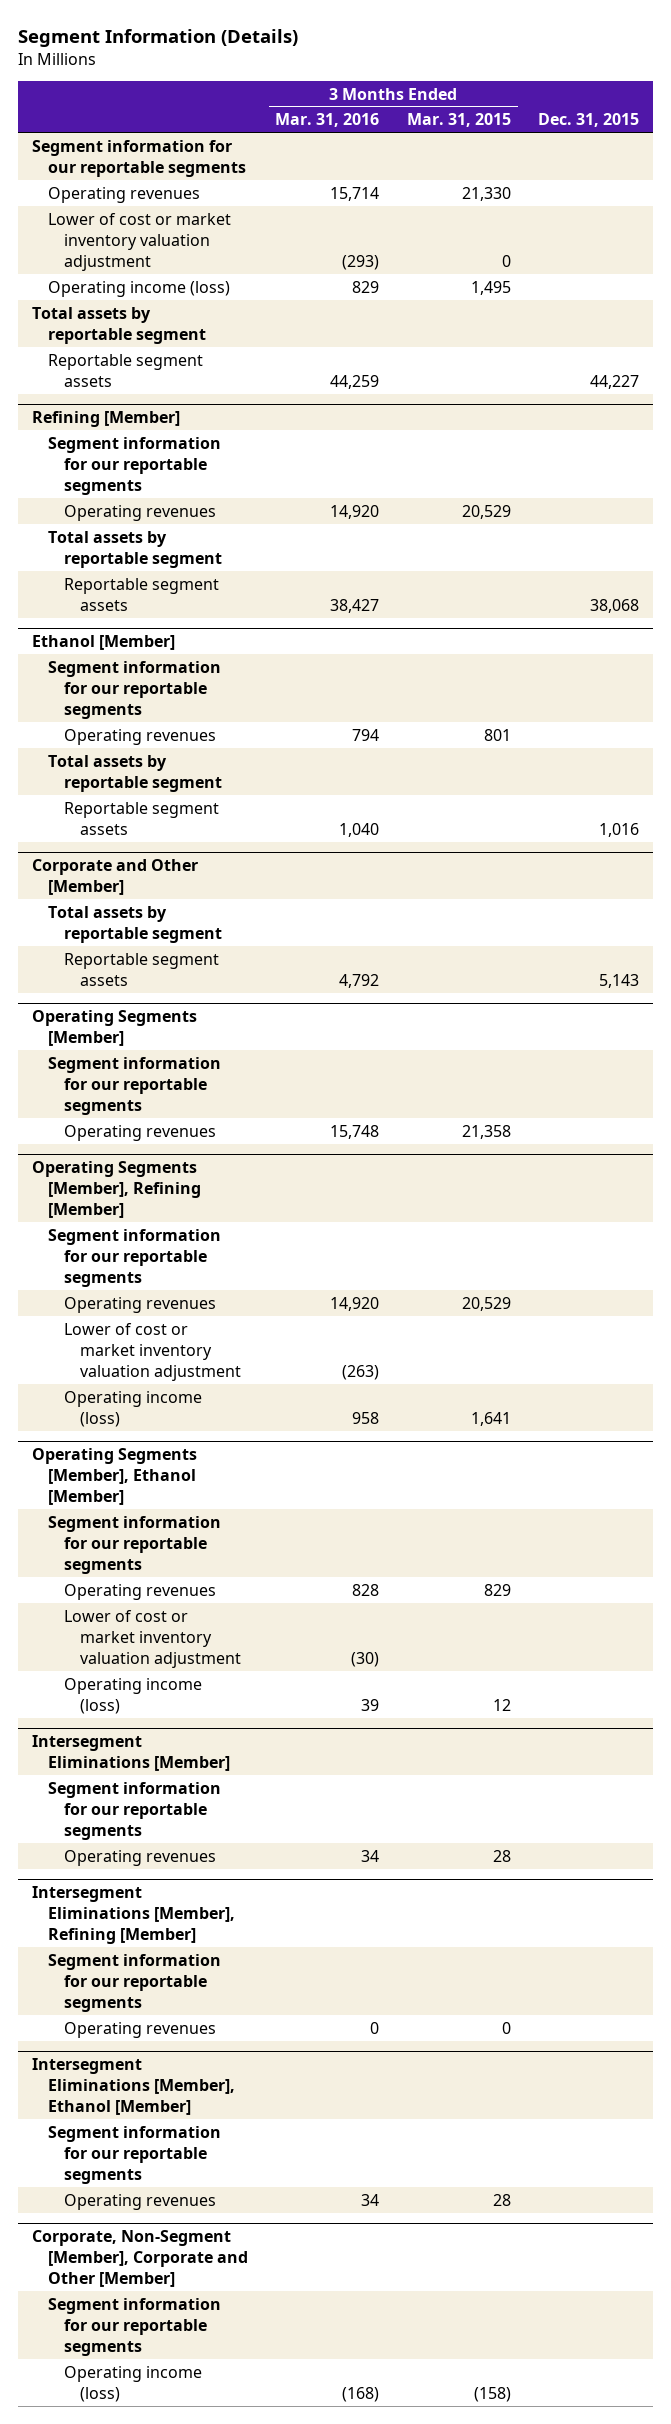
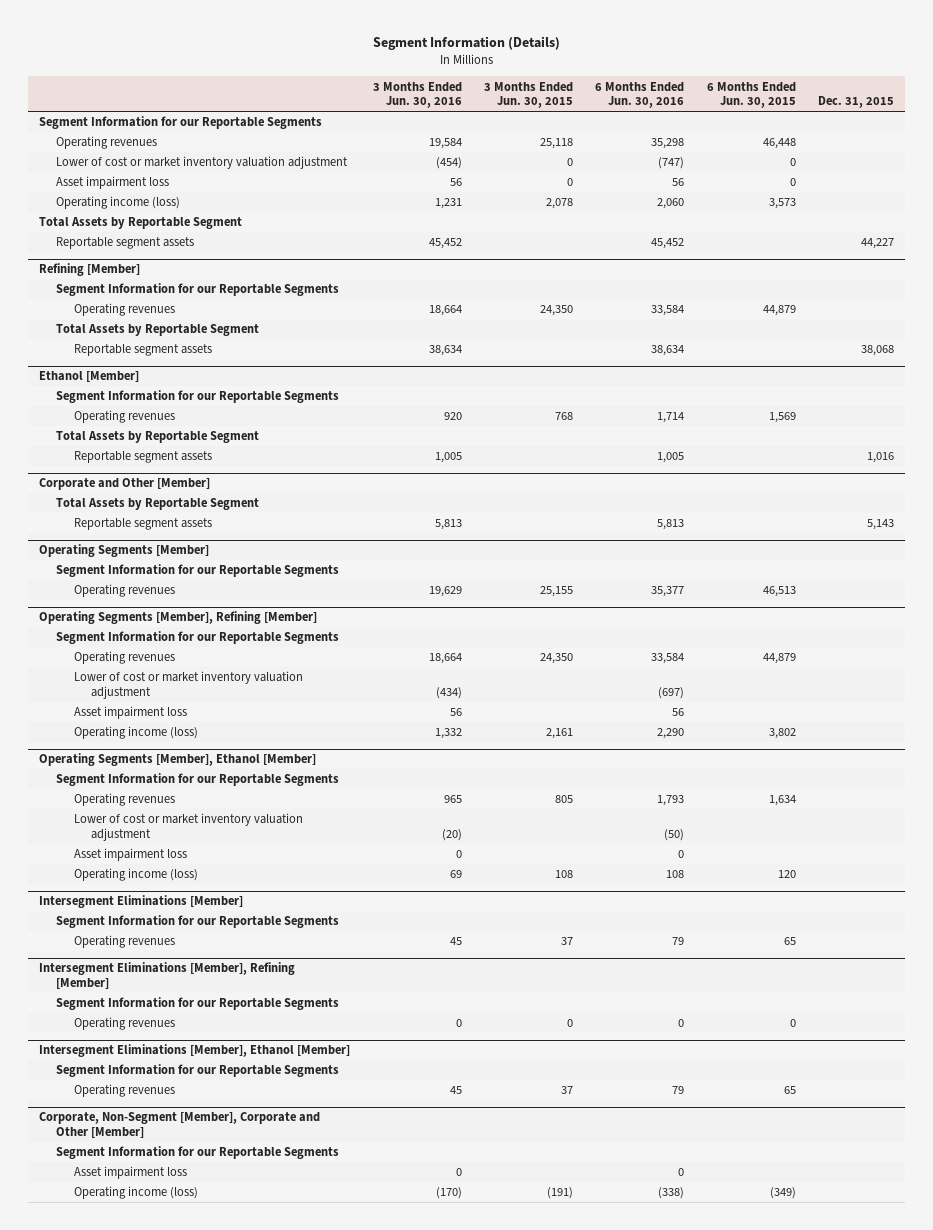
- | 3 Months Ended Mar. 31, 2016 | 3 Months Ended Mar. 31, 2015 | Dec. 31, 2015
+ | 3 Months Ended Jun. 30, 2016 | 3 Months Ended Jun. 30, 2015 | 6 Months Ended Jun. 30, 2016 | 6 Months Ended Jun. 30, 2015 | Dec. 31, 2015
- Segment information for our reportable segments
+ Segment Information for our Reportable Segments
+ Asset impairment loss | 56 | 0 | 56 | 0 |
- Total assets by reportable segment
+ Total Assets by Reportable Segment
@ Refining [Member]
- Segment information for our reportable segments
+ Segment Information for our Reportable Segments
- Total assets by reportable segment
+ Total Assets by Reportable Segment
@ Ethanol [Member]
- Segment information for our reportable segments
+ Segment Information for our Reportable Segments
- Total assets by reportable segment
+ Total Assets by Reportable Segment
@ Corporate and Other [Member]
- Total assets by reportable segment
+ Total Assets by Reportable Segment
@ Operating Segments [Member]
- Segment information for our reportable segments
+ Segment Information for our Reportable Segments
@ Operating Segments [Member], Refining [Member]
- Segment information for our reportable segments
+ Segment Information for our Reportable Segments
+ Asset impairment loss | 56 | | 56 | |
@ Operating Segments [Member], Ethanol [Member]
- Segment information for our reportable segments
+ Segment Information for our Reportable Segments
+ Asset impairment loss | 0 | | 0 | |
@ Intersegment Eliminations [Member]
- Segment information for our reportable segments
+ Segment Information for our Reportable Segments
@ Intersegment Eliminations [Member], Refining [Member]
- Segment information for our reportable segments
+ Segment Information for our Reportable Segments
@ Intersegment Eliminations [Member], Ethanol [Member]
- Segment information for our reportable segments
+ Segment Information for our Reportable Segments
@ Corporate, Non-Segment [Member], Corporate and Other [Member]
- Segment information for our reportable segments
+ Segment Information for our Reportable Segments
+ Asset impairment loss | 0 | | 0 | |

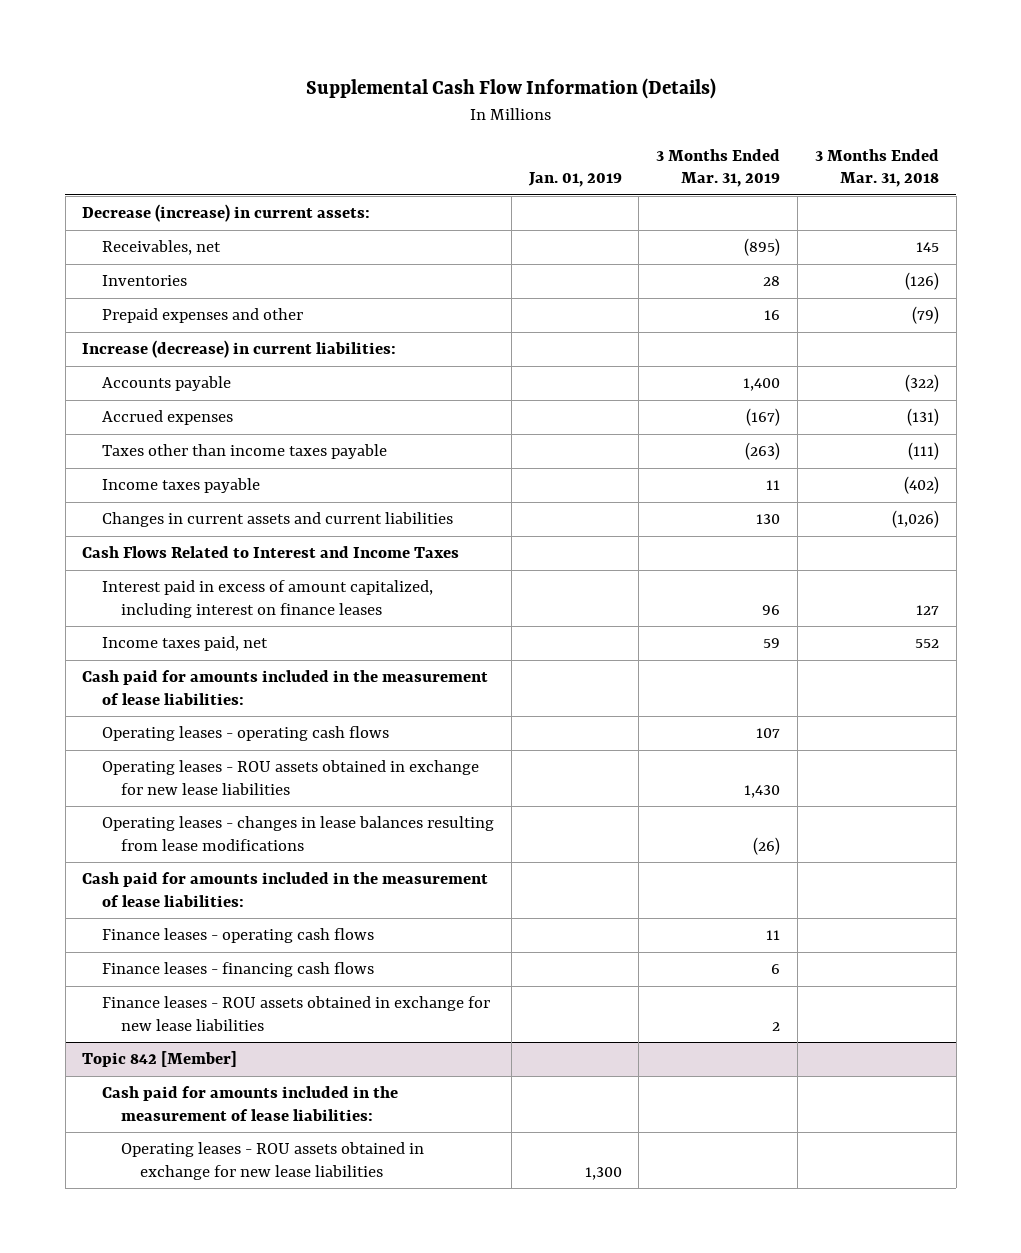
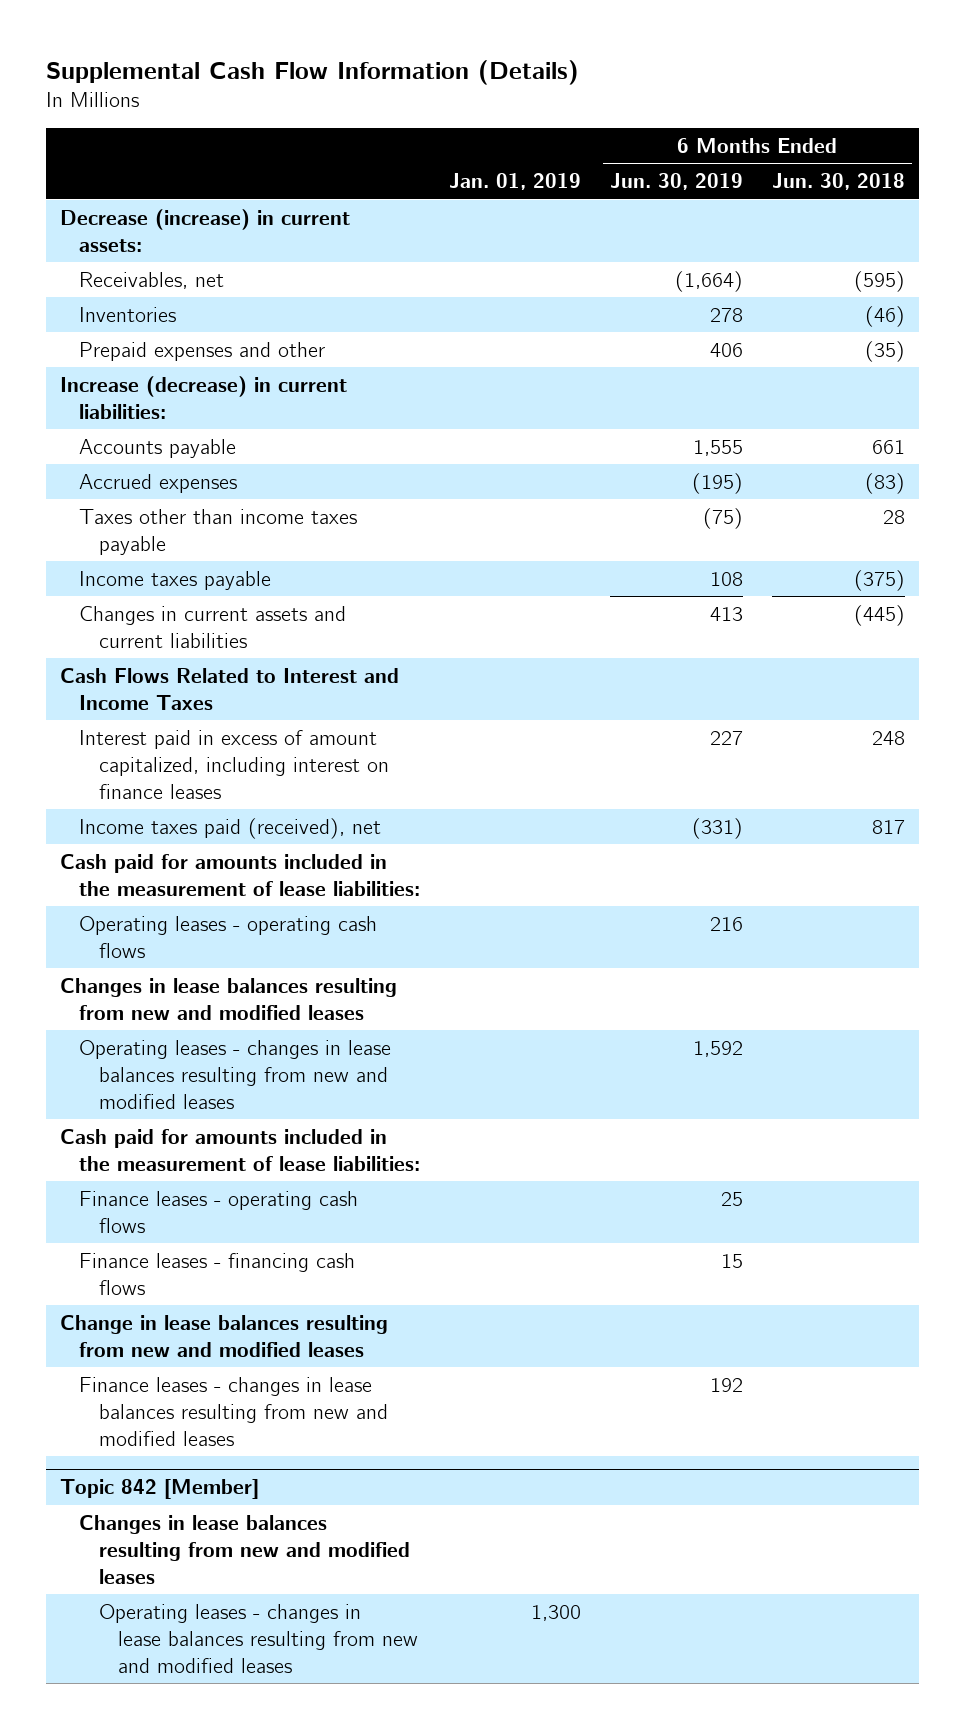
- | Jan. 01, 2019 | 3 Months Ended Mar. 31, 2019 | 3 Months Ended Mar. 31, 2018
+ | Jan. 01, 2019 | 6 Months Ended Jun. 30, 2019 | 6 Months Ended Jun. 30, 2018
- Income taxes paid, net | | 59 | 552
+ Income taxes paid (received), net | | (331) | 817
- Operating leases - ROU assets obtained in exchange for new lease liabilities | | 1,430 |
- Operating leases - changes in lease balances resulting from lease modifications | | (26) |
+ Changes in lease balances resulting from new and modified leases
+ Operating leases - changes in lease balances resulting from new and modified leases | | 1,592 |
- Finance leases - ROU assets obtained in exchange for new lease liabilities | | 2 |
+ Change in lease balances resulting from new and modified leases
+ Finance leases - changes in lease balances resulting from new and modified leases | | 192 |
@ Topic 842 [Member]
- Cash paid for amounts included in the measurement of lease liabilities:
- Operating leases - ROU assets obtained in exchange for new lease liabilities | 1,300 | |
+ Changes in lease balances resulting from new and modified leases
+ Operating leases - changes in lease balances resulting from new and modified leases | 1,300 | |

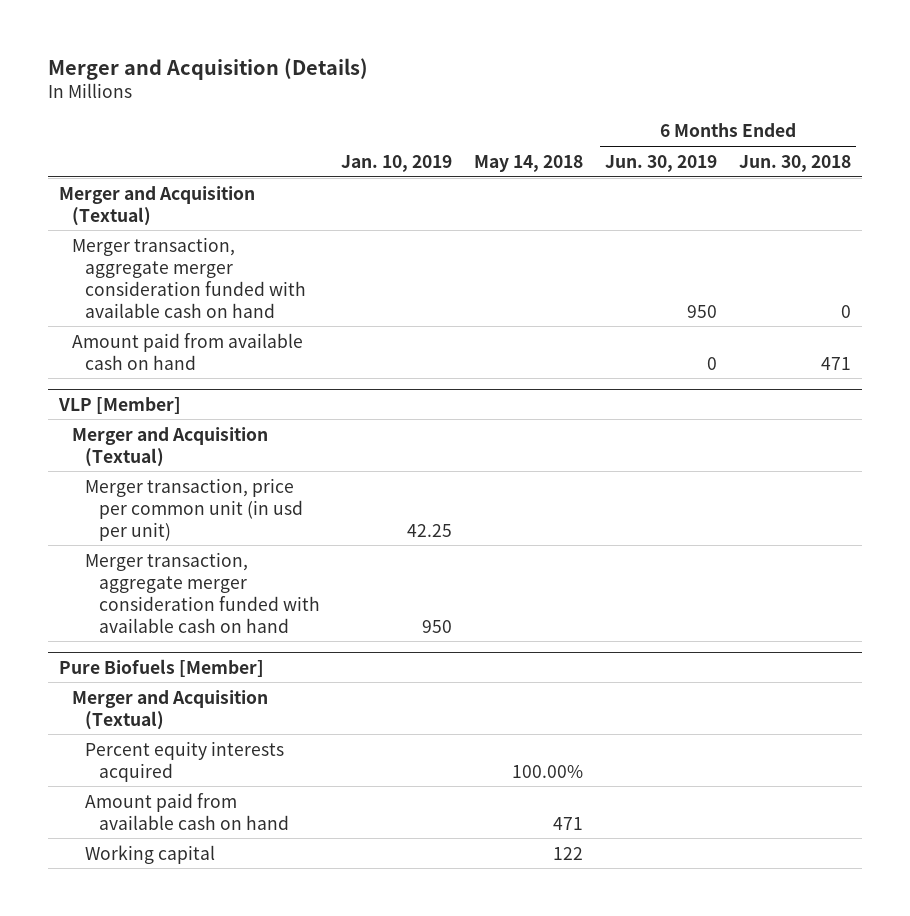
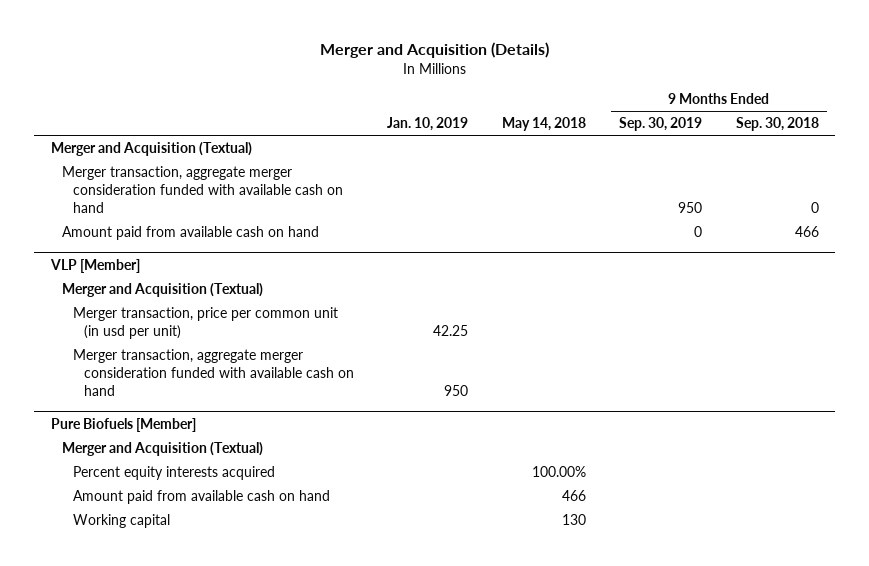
- | Jan. 10, 2019 | May 14, 2018 | 6 Months Ended Jun. 30, 2019 | 6 Months Ended Jun. 30, 2018
+ | Jan. 10, 2019 | May 14, 2018 | 9 Months Ended Sep. 30, 2019 | 9 Months Ended Sep. 30, 2018
@ Pure Biofuels [Member]
- Amount paid from available cash on hand | | 471 | |
- Working capital | | 122 | |
+ Amount paid from available cash on hand | | 466 | |
+ Working capital | | 130 | |

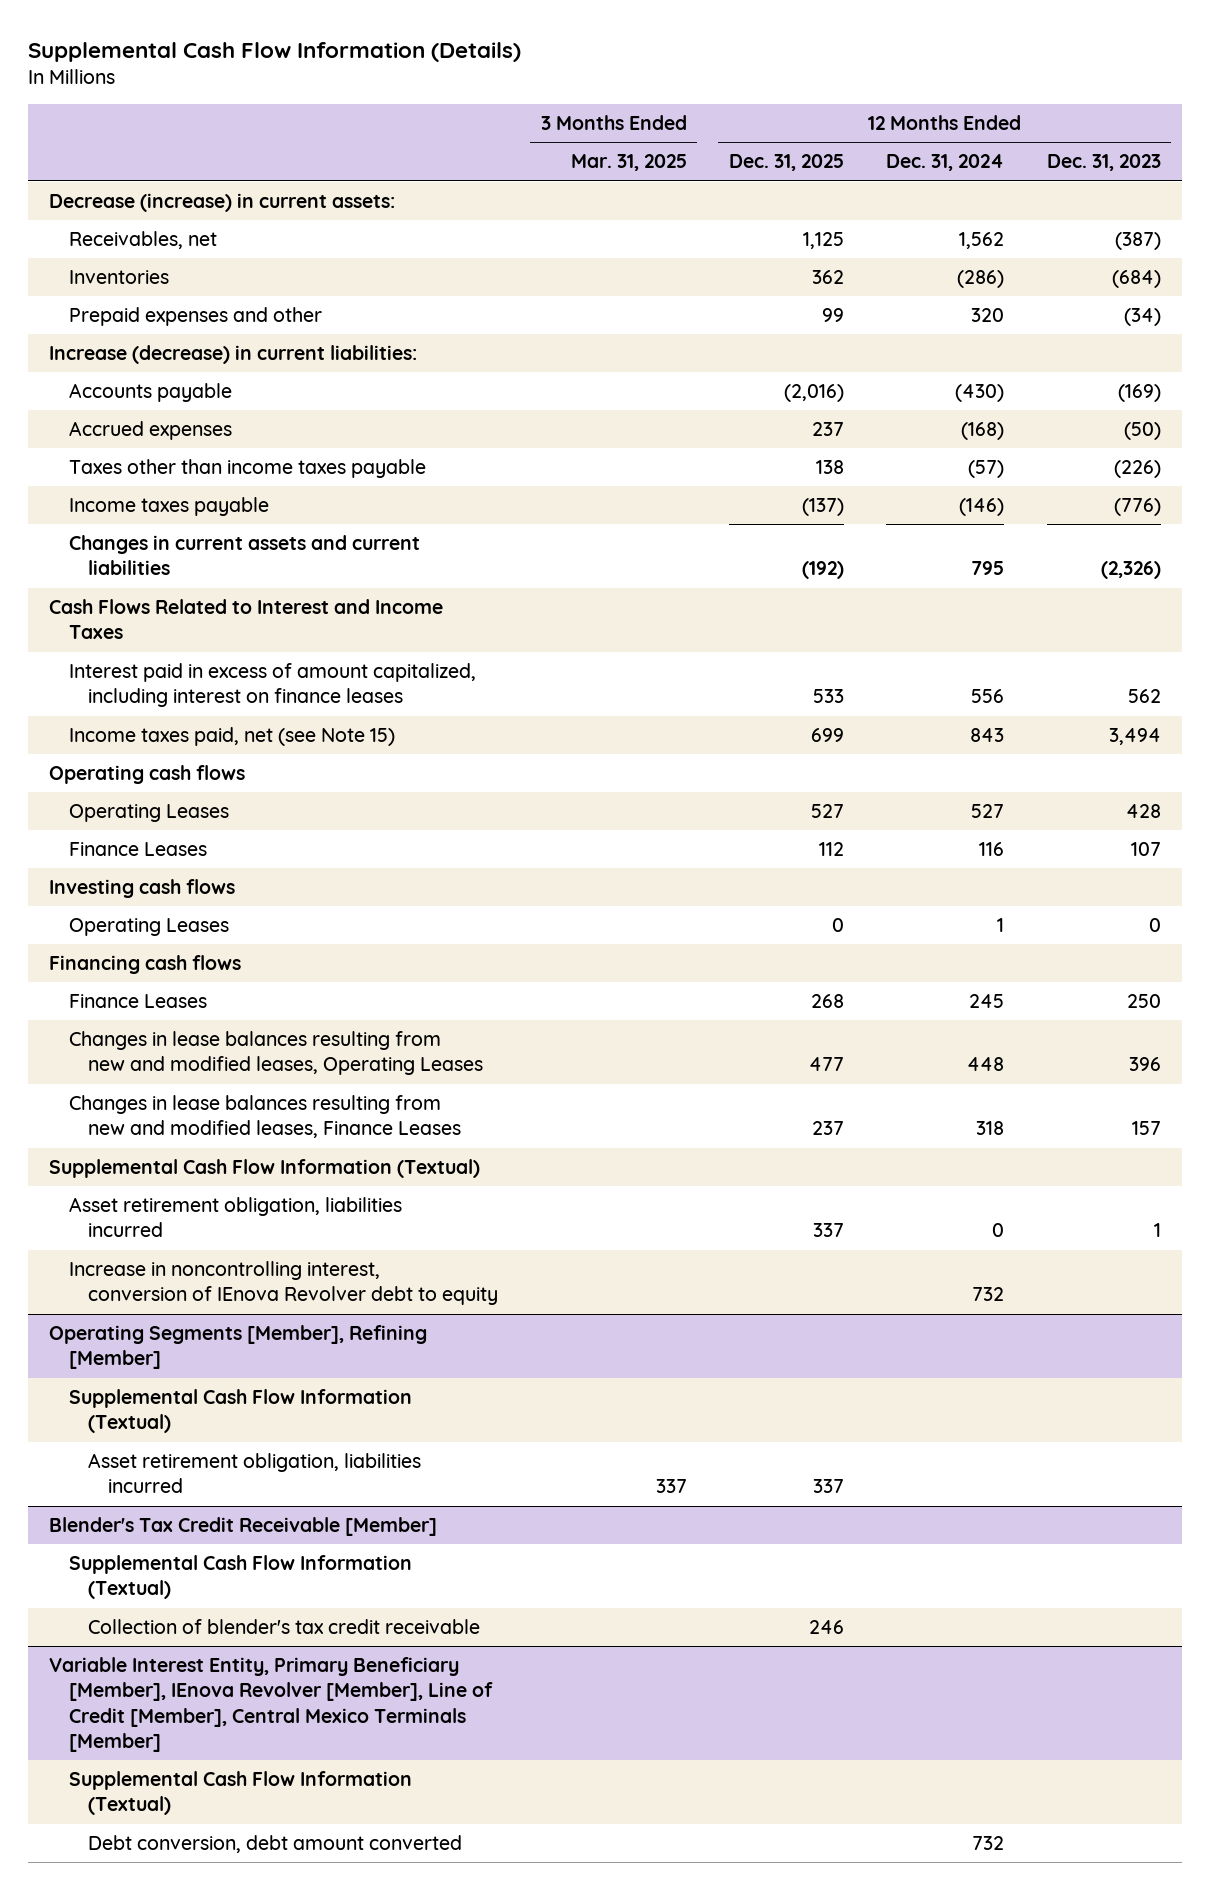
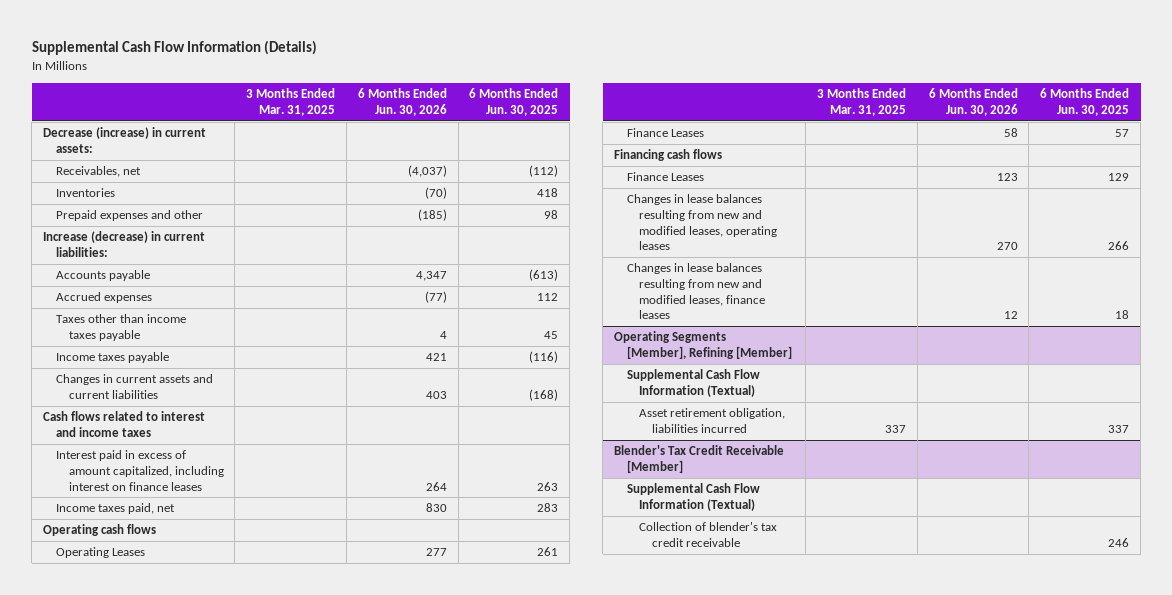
- | 3 Months Ended Mar. 31, 2025 | 12 Months Ended Dec. 31, 2025 | 12 Months Ended Dec. 31, 2024 | 12 Months Ended Dec. 31, 2023
+ | 3 Months Ended Mar. 31, 2025 | 6 Months Ended Jun. 30, 2026 | 6 Months Ended Jun. 30, 2025
- Cash Flows Related to Interest and Income Taxes
+ Cash flows related to interest and income taxes
- Income taxes paid, net (see Note 15) | | 699 | 843 | 3,494
+ Income taxes paid, net | | 830 | 283
- Investing cash flows
- Operating Leases | | 0 | 1 | 0
- Changes in lease balances resulting from new and modified leases, Operating Leases | | 477 | 448 | 396
- Changes in lease balances resulting from new and modified leases, Finance Leases | | 237 | 318 | 157
- Supplemental Cash Flow Information (Textual)
- Asset retirement obligation, liabilities incurred | | 337 | 0 | 1
- Increase in noncontrolling interest, conversion of IEnova Revolver debt to equity | | | 732 |
+ Changes in lease balances resulting from new and modified leases, operating leases | | 270 | 266
+ Changes in lease balances resulting from new and modified leases, finance leases | | 12 | 18
- Variable Interest Entity, Primary Beneficiary [Member], IEnova Revolver [Member], Line of Credit [Member], Central Mexico Terminals [Member]
- Supplemental Cash Flow Information (Textual)
- Debt conversion, debt amount converted | | | 732 |

